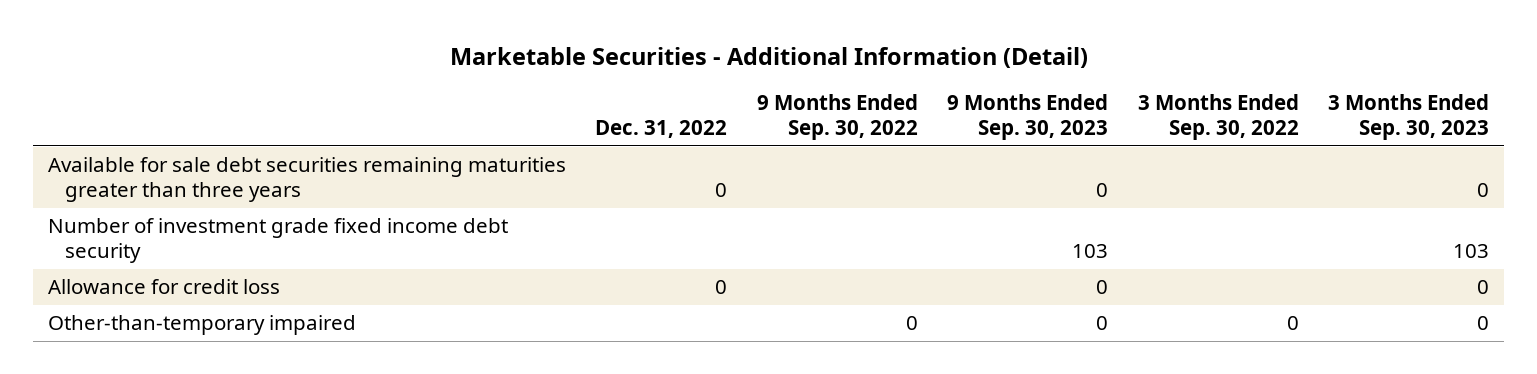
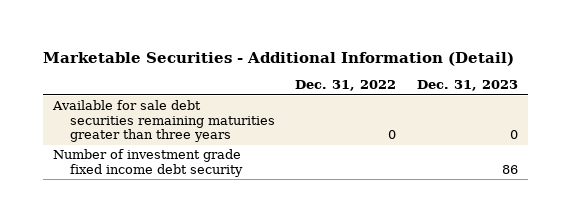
- | Dec. 31, 2022 | 9 Months Ended Sep. 30, 2022 | 9 Months Ended Sep. 30, 2023 | 3 Months Ended Sep. 30, 2022 | 3 Months Ended Sep. 30, 2023
+ | Dec. 31, 2022 | Dec. 31, 2023
- Allowance for credit loss | 0 | | 0 | | 0
- Other-than-temporary impaired | | 0 | 0 | 0 | 0

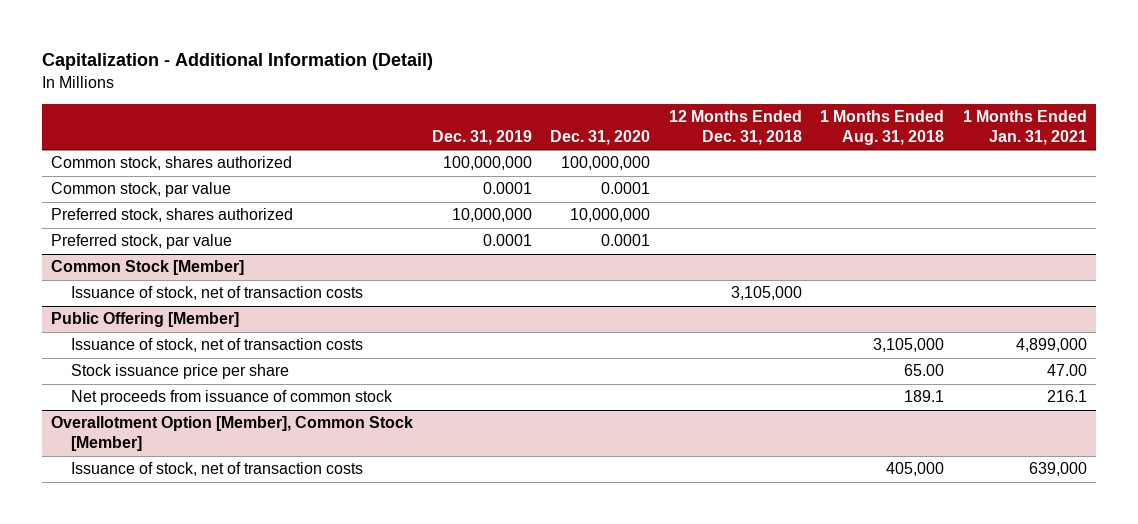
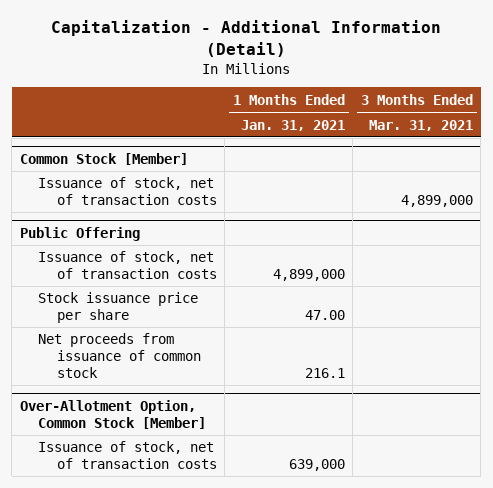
- | Dec. 31, 2019 | Dec. 31, 2020 | 12 Months Ended Dec. 31, 2018 | 1 Months Ended Aug. 31, 2018 | 1 Months Ended Jan. 31, 2021
+ | 1 Months Ended Jan. 31, 2021 | 3 Months Ended Mar. 31, 2021
- Common stock, shares authorized | 100,000,000 | 100,000,000 | | |
- Common stock, par value | 0.0001 | 0.0001 | | |
- Preferred stock, shares authorized | 10,000,000 | 10,000,000 | | |
- Preferred stock, par value | 0.0001 | 0.0001 | | |
- Public Offering [Member]
+ Public Offering
- Overallotment Option [Member], Common Stock [Member]
+ Over-Allotment Option, Common Stock [Member]

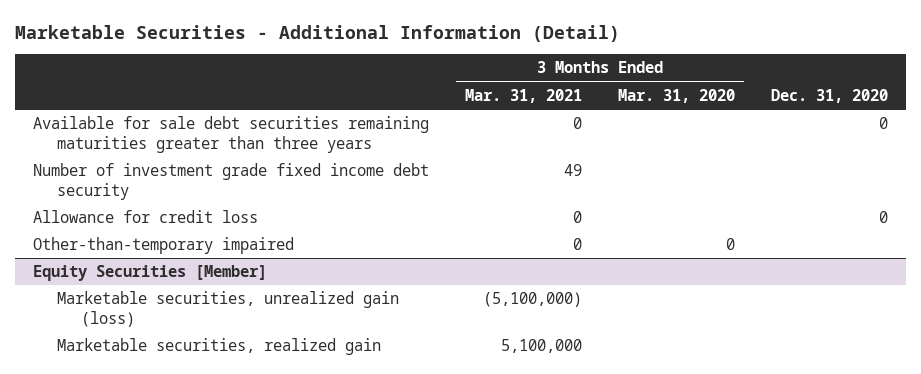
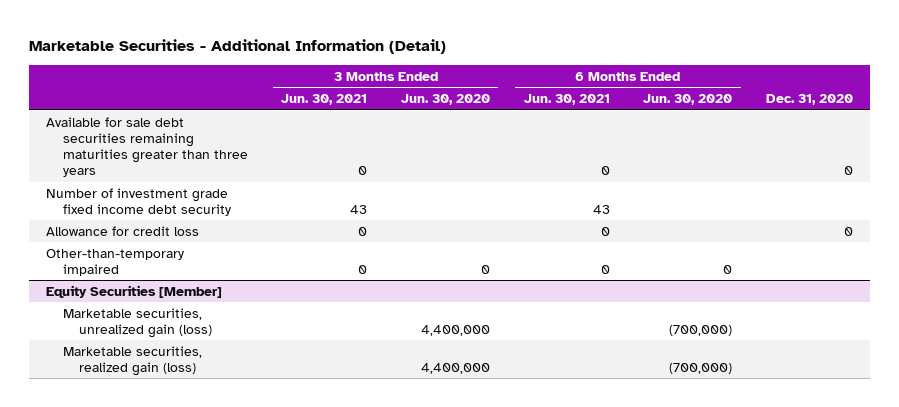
- | 3 Months Ended Mar. 31, 2021 | 3 Months Ended Mar. 31, 2020 | Dec. 31, 2020
+ | 3 Months Ended Jun. 30, 2021 | 3 Months Ended Jun. 30, 2020 | 6 Months Ended Jun. 30, 2021 | 6 Months Ended Jun. 30, 2020 | Dec. 31, 2020
@ Equity Securities [Member]
- Marketable securities, realized gain | 5,100,000 | |
+ Marketable securities, realized gain (loss) | | 4,400,000 | | (700,000) |

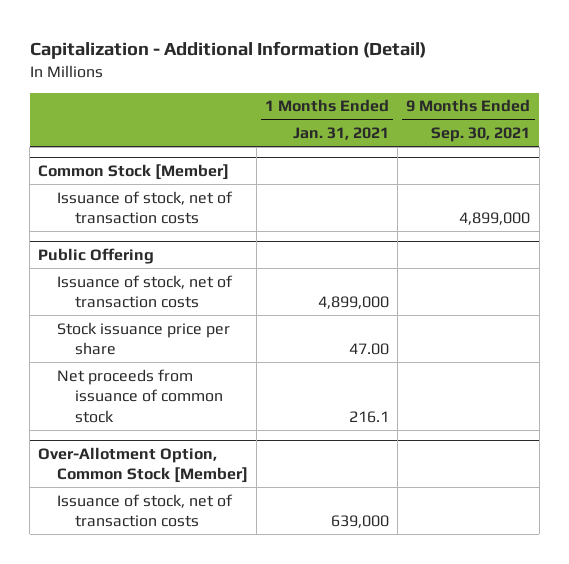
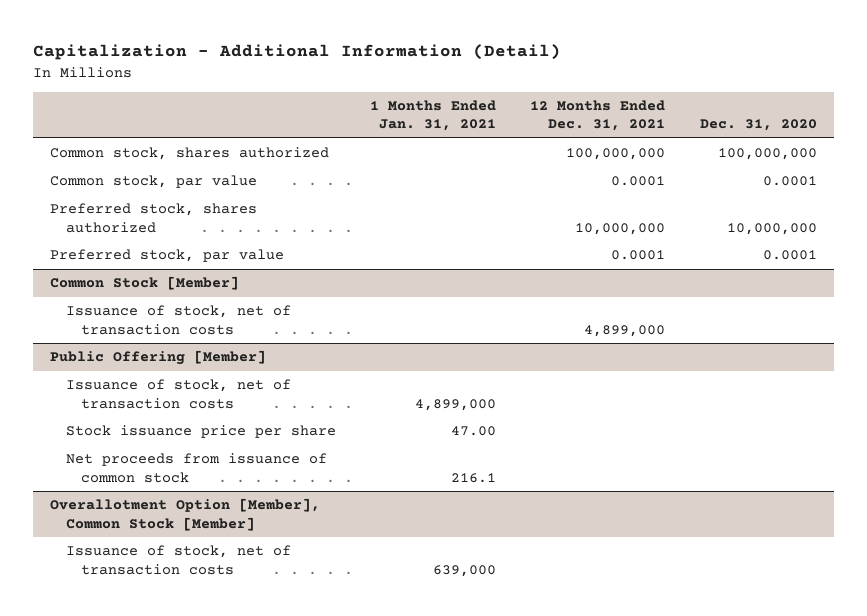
- | 1 Months Ended Jan. 31, 2021 | 9 Months Ended Sep. 30, 2021
+ | 1 Months Ended Jan. 31, 2021 | 12 Months Ended Dec. 31, 2021 | Dec. 31, 2020
+ Common stock, shares authorized | | 100,000,000 | 100,000,000
+ Common stock, par value | | 0.0001 | 0.0001
+ Preferred stock, shares authorized | | 10,000,000 | 10,000,000
+ Preferred stock, par value | | 0.0001 | 0.0001
- Public Offering
+ Public Offering [Member]
- Over-Allotment Option, Common Stock [Member]
+ Overallotment Option [Member], Common Stock [Member]

